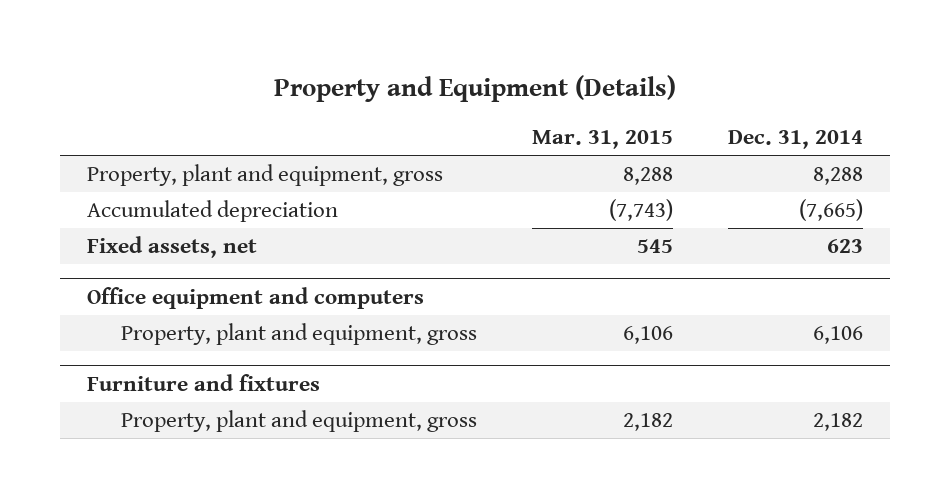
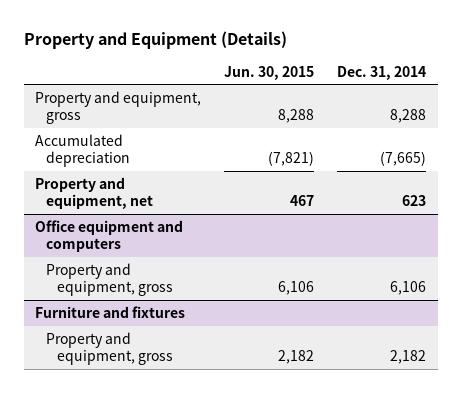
- | Mar. 31, 2015 | Dec. 31, 2014
+ | Jun. 30, 2015 | Dec. 31, 2014
- Property, plant and equipment, gross | 8,288 | 8,288
+ Property and equipment, gross | 8,288 | 8,288
- Fixed assets, net | 545 | 623
+ Property and equipment, net | 467 | 623
@ Office equipment and computers
- Property, plant and equipment, gross | 6,106 | 6,106
+ Property and equipment, gross | 6,106 | 6,106
@ Furniture and fixtures
- Property, plant and equipment, gross | 2,182 | 2,182
+ Property and equipment, gross | 2,182 | 2,182

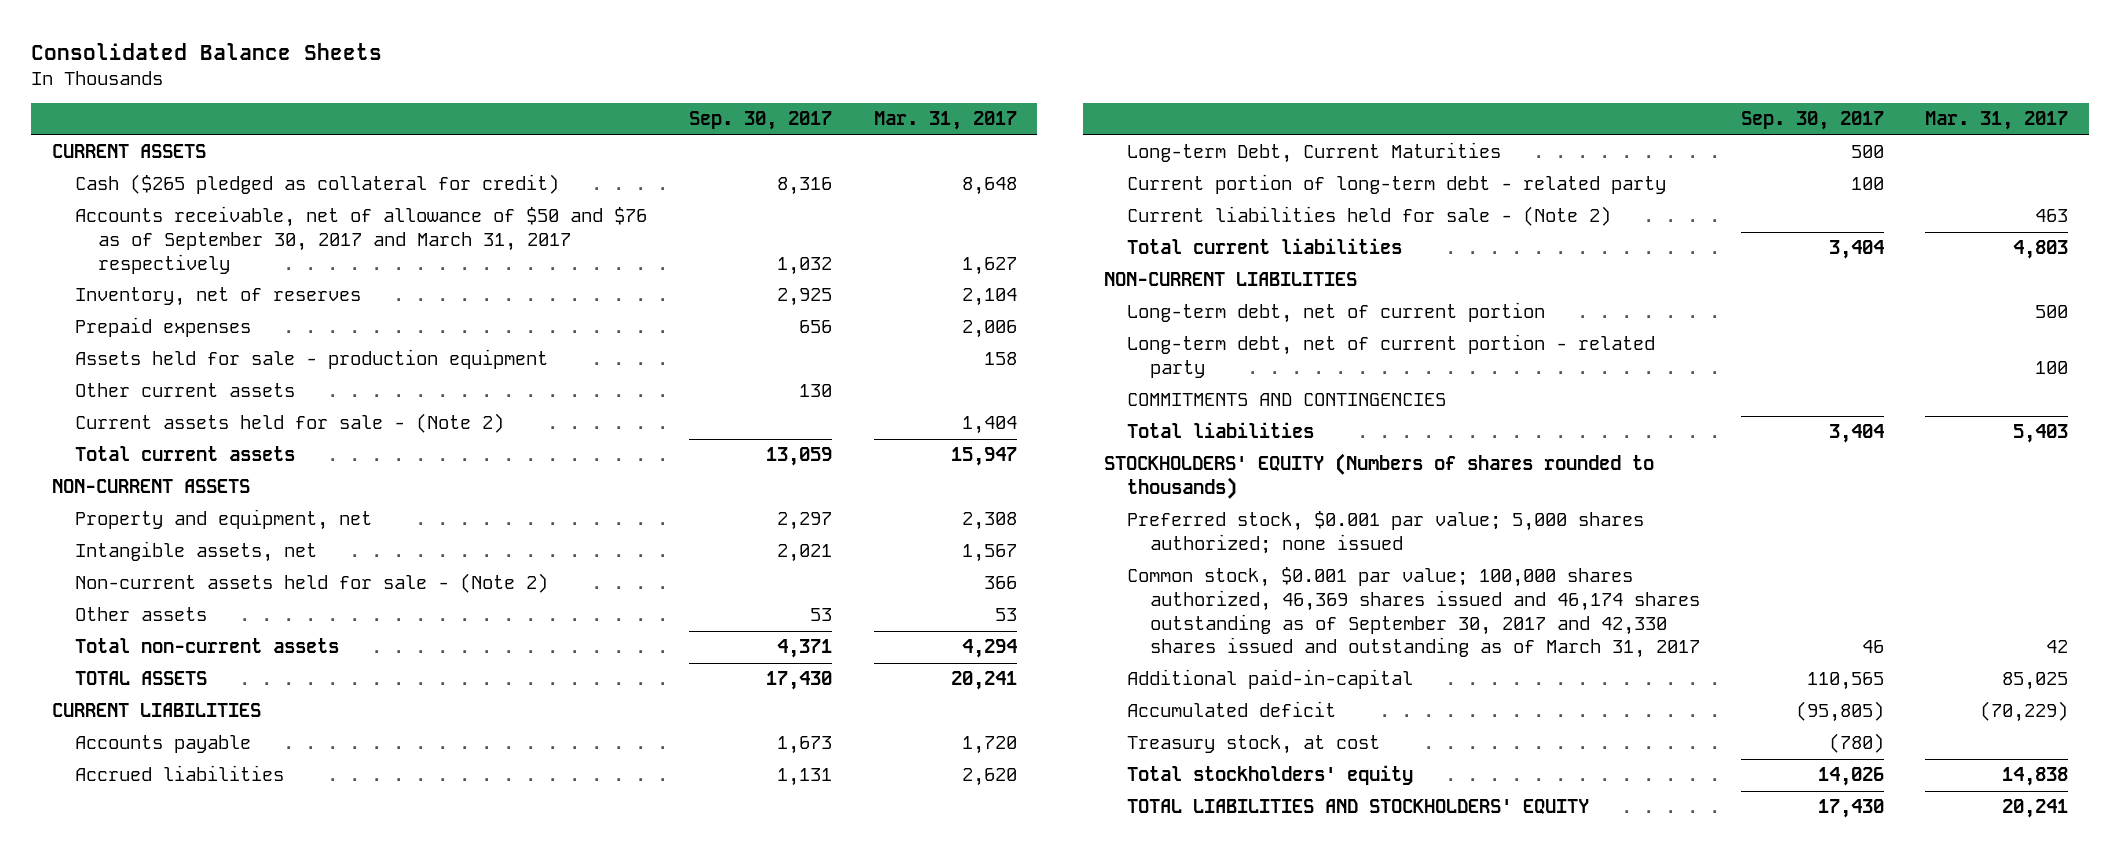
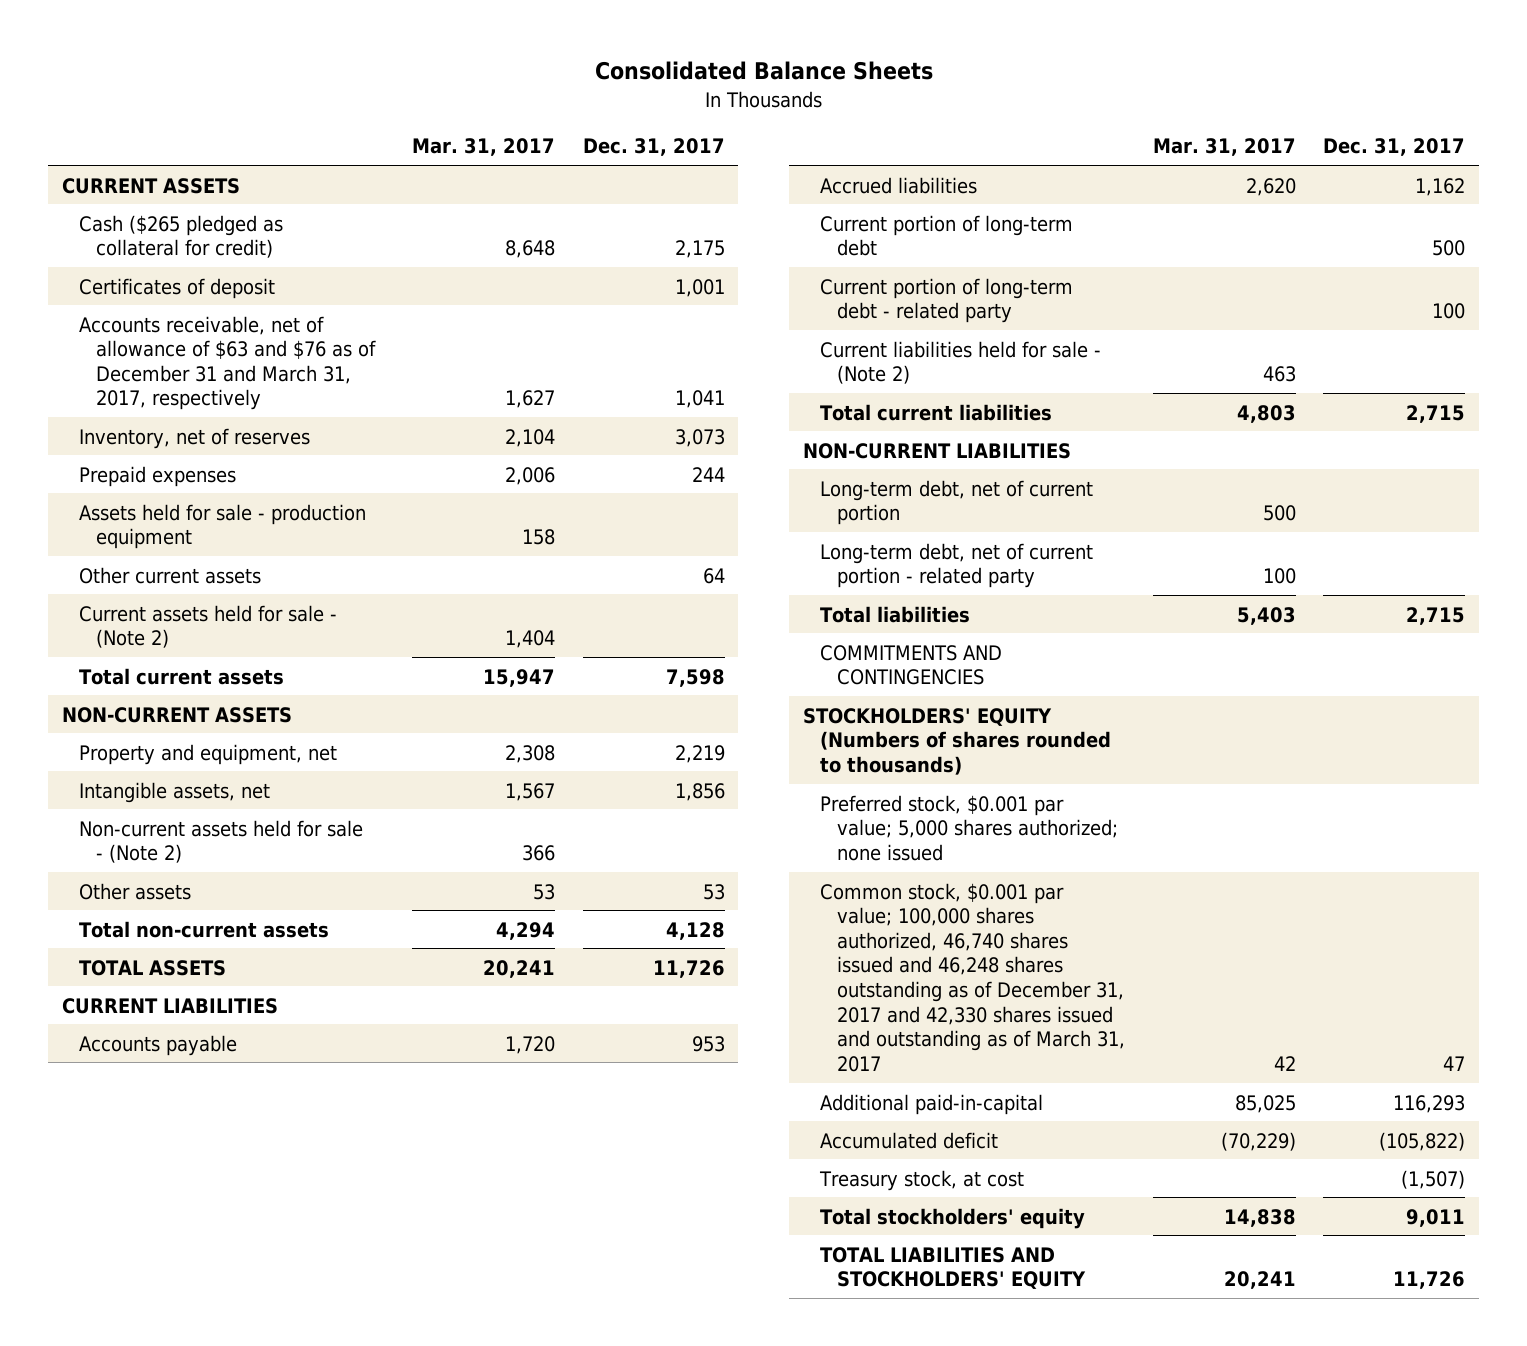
- | Sep. 30, 2017 | Mar. 31, 2017
+ | Mar. 31, 2017 | Dec. 31, 2017
- Accounts receivable, net of allowance of $50 and $76 as of September 30, 2017 and March 31, 2017 respectively | 1,032 | 1,627
+ Certificates of deposit | | 1,001
+ Accounts receivable, net of allowance of $63 and $76 as of December 31 and March 31, 2017, respectively | 1,627 | 1,041
- Long-term Debt, Current Maturities | 500 |
+ Current portion of long-term debt | | 500
moved down: COMMITMENTS AND CONTINGENCIES
- Common stock, $0.001 par value; 100,000 shares authorized, 46,369 shares issued and 46,174 shares outstanding as of September 30, 2017 and 42,330 shares issued and outstanding as of March 31, 2017 | 46 | 42
+ Common stock, $0.001 par value; 100,000 shares authorized, 46,740 shares issued and 46,248 shares outstanding as of December 31, 2017 and 42,330 shares issued and outstanding as of March 31, 2017 | 42 | 47

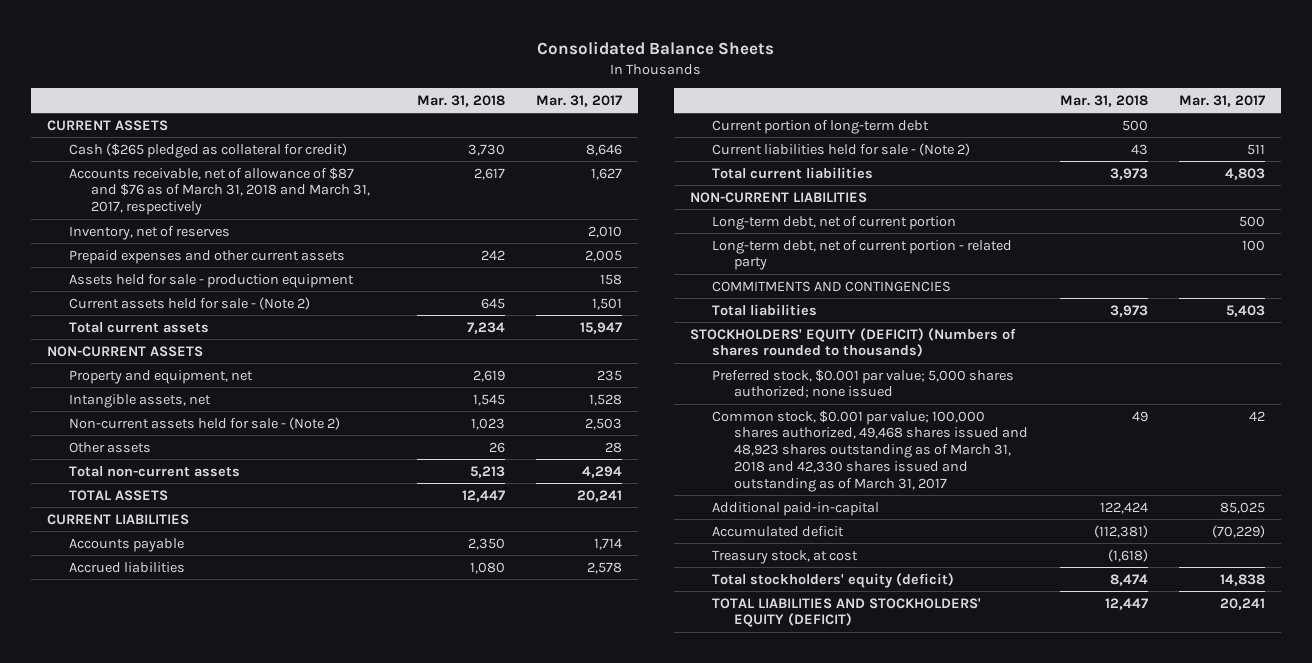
- | Mar. 31, 2017 | Dec. 31, 2017
+ | Mar. 31, 2018 | Mar. 31, 2017
- Cash ($265 pledged as collateral for credit) | 8,648 | 2,175
- Certificates of deposit | | 1,001
- Accounts receivable, net of allowance of $63 and $76 as of December 31 and March 31, 2017, respectively | 1,627 | 1,041
- Inventory, net of reserves | 2,104 | 3,073
- Prepaid expenses | 2,006 | 244
+ Cash ($265 pledged as collateral for credit) | 3,730 | 8,646
+ Accounts receivable, net of allowance of $87 and $76 as of March 31, 2018 and March 31, 2017, respectively | 2,617 | 1,627
+ Inventory, net of reserves | | 2,010
+ Prepaid expenses and other current assets | 242 | 2,005
- Other current assets | | 64
- Current assets held for sale - (Note 2) | 1,404 |
+ Current assets held for sale - (Note 2) | 645 | 1,501
- Property and equipment, net | 2,308 | 2,219
- Intangible assets, net | 1,567 | 1,856
- Non-current assets held for sale - (Note 2) | 366 |
- Other assets | 53 | 53
+ Property and equipment, net | 2,619 | 235
+ Intangible assets, net | 1,545 | 1,528
+ Non-current assets held for sale - (Note 2) | 1,023 | 2,503
+ Other assets | 26 | 28
- Accounts payable | 1,720 | 953
- Accrued liabilities | 2,620 | 1,162
+ Accounts payable | 2,350 | 1,714
+ Accrued liabilities | 1,080 | 2,578
- Current portion of long-term debt - related party | | 100
- Current liabilities held for sale - (Note 2) | 463 |
+ Current liabilities held for sale - (Note 2) | 43 | 511
- STOCKHOLDERS' EQUITY (Numbers of shares rounded to thousands)
moved down: Total liabilities | 3,973 | 5,403
+ STOCKHOLDERS' EQUITY (DEFICIT) (Numbers of shares rounded to thousands)
- Common stock, $0.001 par value; 100,000 shares authorized, 46,740 shares issued and 46,248 shares outstanding as of December 31, 2017 and 42,330 shares issued and outstanding as of March 31, 2017 | 42 | 47
+ Common stock, $0.001 par value; 100,000 shares authorized, 49,468 shares issued and 48,923 shares outstanding as of March 31, 2018 and 42,330 shares issued and outstanding as of March 31, 2017 | 49 | 42
- Total stockholders' equity | 14,838 | 9,011
- TOTAL LIABILITIES AND STOCKHOLDERS' EQUITY | 20,241 | 11,726
+ Total stockholders' equity (deficit) | 8,474 | 14,838
+ TOTAL LIABILITIES AND STOCKHOLDERS' EQUITY (DEFICIT) | 12,447 | 20,241

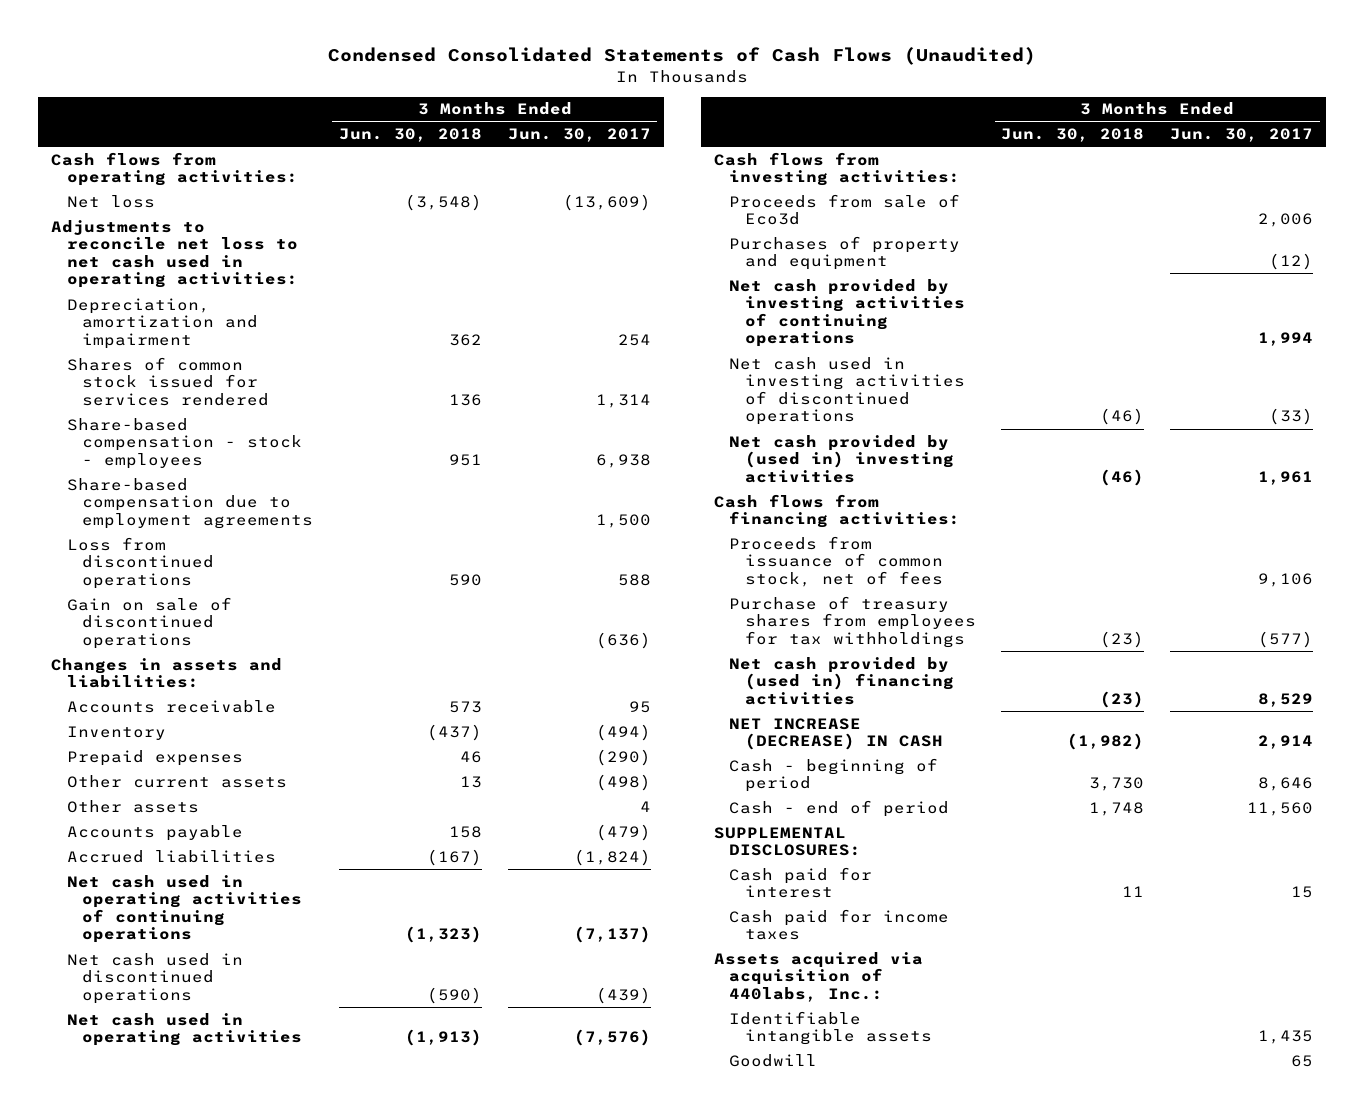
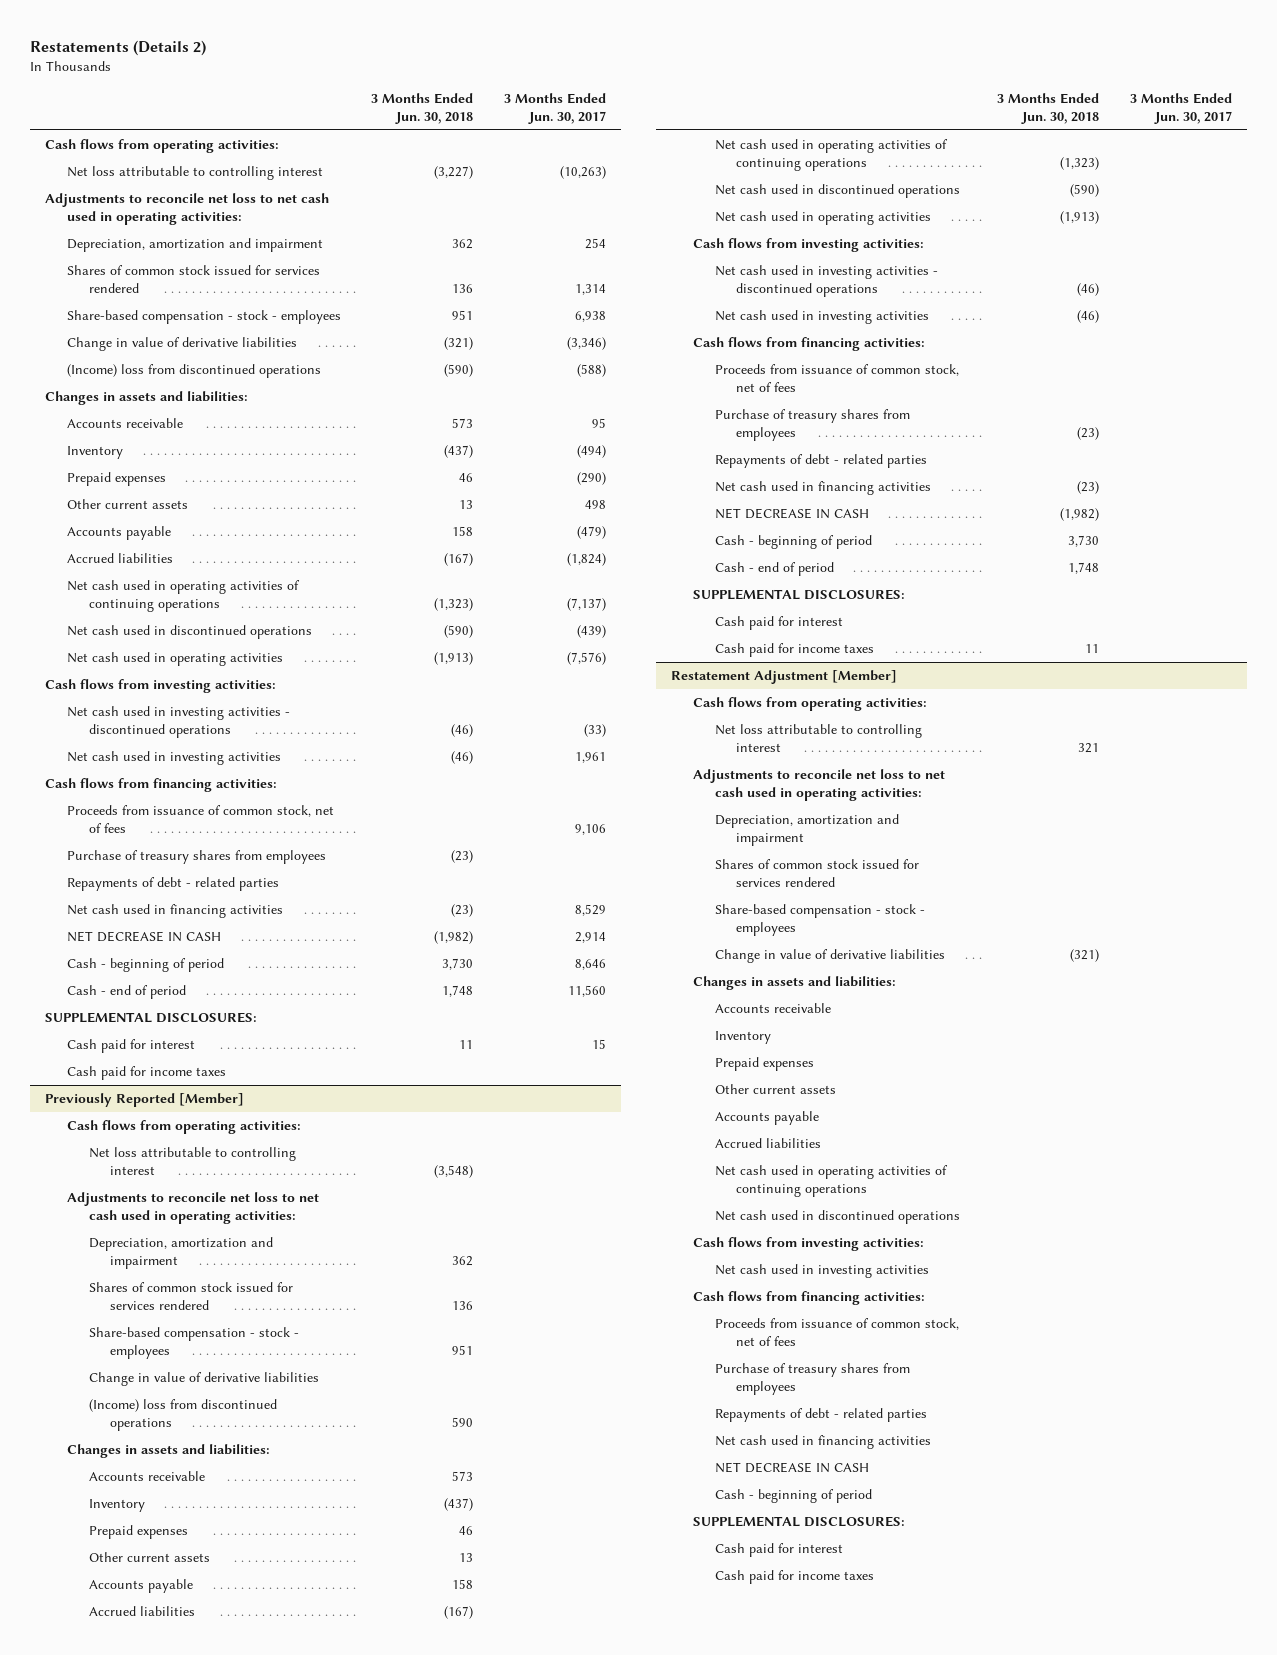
- Condensed Consolidated Statements of Cash Flows (Unaudited)
+ Restatements (Details 2)
- Net loss | (3,548) | (13,609)
+ Net loss attributable to controlling interest | (3,227) | (10,263)
- Share-based compensation due to employment agreements | | 1,500
- Loss from discontinued operations | 590 | 588
- Gain on sale of discontinued operations | | (636)
+ Change in value of derivative liabilities | (321) | (3,346)
+ (Income) loss from discontinued operations | (590) | (588)
- Other current assets | 13 | (498)
- Other assets | | 4
+ Other current assets | 13 | 498
- Proceeds from sale of Eco3d | | 2,006
- Purchases of property and equipment | | (12)
- Net cash provided by investing activities of continuing operations | | 1,994
- Net cash used in investing activities of discontinued operations | (46) | (33)
- Net cash provided by (used in) investing activities | (46) | 1,961
+ Net cash used in investing activities - discontinued operations | (46) | (33)
+ Net cash used in investing activities | (46) | 1,961
- Purchase of treasury shares from employees for tax withholdings | (23) | (577)
- Net cash provided by (used in) financing activities | (23) | 8,529
- NET INCREASE (DECREASE) IN CASH | (1,982) | 2,914
+ Purchase of treasury shares from employees | (23) |
+ Repayments of debt - related parties
+ Net cash used in financing activities | (23) | 8,529
+ NET DECREASE IN CASH | (1,982) | 2,914
- Assets acquired via acquisition of 440labs, Inc.:
- Identifiable intangible assets | | 1,435
- Goodwill | | 65
+ Previously Reported [Member]
+ Cash flows from operating activities:
+ Net loss attributable to controlling interest | (3,548) |
+ Adjustments to reconcile net loss to net cash used in operating activities:
+ Depreciation, amortization and impairment | 362 |
+ Shares of common stock issued for services rendered | 136 |
+ Share-based compensation - stock - employees | 951 |
+ Change in value of derivative liabilities
+ (Income) loss from discontinued operations | 590 |
+ Changes in assets and liabilities:
+ Accounts receivable | 573 |
+ Inventory | (437) |
+ Prepaid expenses | 46 |
+ Other current assets | 13 |
+ Accounts payable | 158 |
+ Accrued liabilities | (167) |
+ Net cash used in operating activities of continuing operations | (1,323) |
+ Net cash used in discontinued operations | (590) |
+ Net cash used in operating activities | (1,913) |
+ Cash flows from investing activities:
+ Net cash used in investing activities - discontinued operations | (46) |
+ Net cash used in investing activities | (46) |
+ Cash flows from financing activities:
+ Proceeds from issuance of common stock, net of fees
+ Purchase of treasury shares from employees | (23) |
+ Repayments of debt - related parties
+ Net cash used in financing activities | (23) |
+ NET DECREASE IN CASH | (1,982) |
+ Cash - beginning of period | 3,730 |
+ Cash - end of period | 1,748 |
+ SUPPLEMENTAL DISCLOSURES:
+ Cash paid for interest
+ Cash paid for income taxes | 11 |
+ Restatement Adjustment [Member]
+ Cash flows from operating activities:
+ Net loss attributable to controlling interest | 321 |
+ Adjustments to reconcile net loss to net cash used in operating activities:
+ Depreciation, amortization and impairment
+ Shares of common stock issued for services rendered
+ Share-based compensation - stock - employees
+ Change in value of derivative liabilities | (321) |
+ Changes in assets and liabilities:
+ Accounts receivable
+ Inventory
+ Prepaid expenses
+ Other current assets
+ Accounts payable
+ Accrued liabilities
+ Net cash used in operating activities of continuing operations
+ Net cash used in discontinued operations
+ Cash flows from investing activities:
+ Net cash used in investing activities
+ Cash flows from financing activities:
+ Proceeds from issuance of common stock, net of fees
+ Purchase of treasury shares from employees
+ Repayments of debt - related parties
+ Net cash used in financing activities
+ NET DECREASE IN CASH
+ Cash - beginning of period
+ SUPPLEMENTAL DISCLOSURES:
+ Cash paid for interest
+ Cash paid for income taxes

